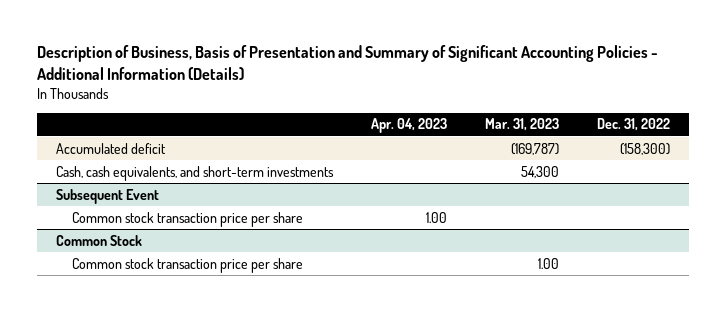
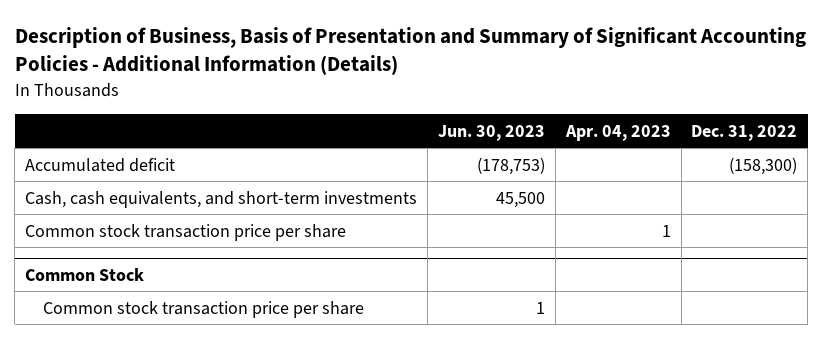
- | Apr. 04, 2023 | Mar. 31, 2023 | Dec. 31, 2022
+ | Jun. 30, 2023 | Apr. 04, 2023 | Dec. 31, 2022
- Subsequent Event
- Common stock transaction price per share | 1.00 | |
+ Common stock transaction price per share | | 1 |

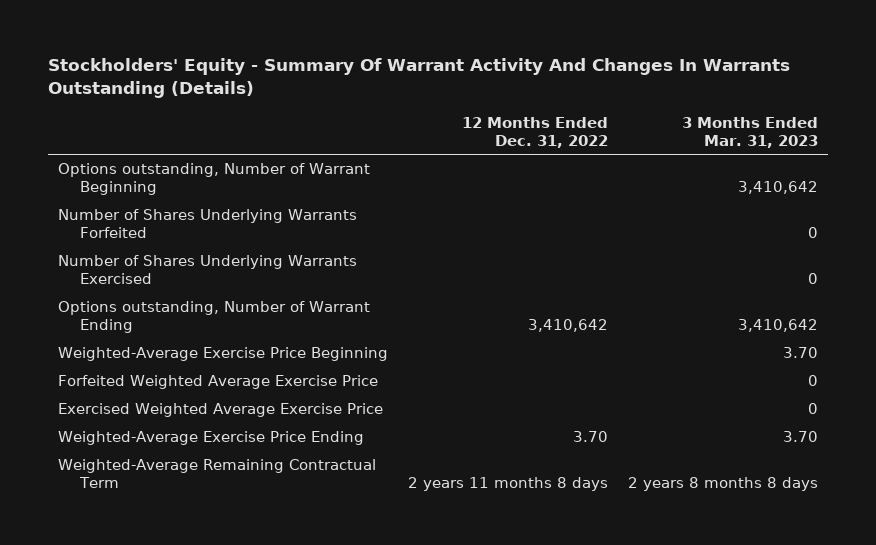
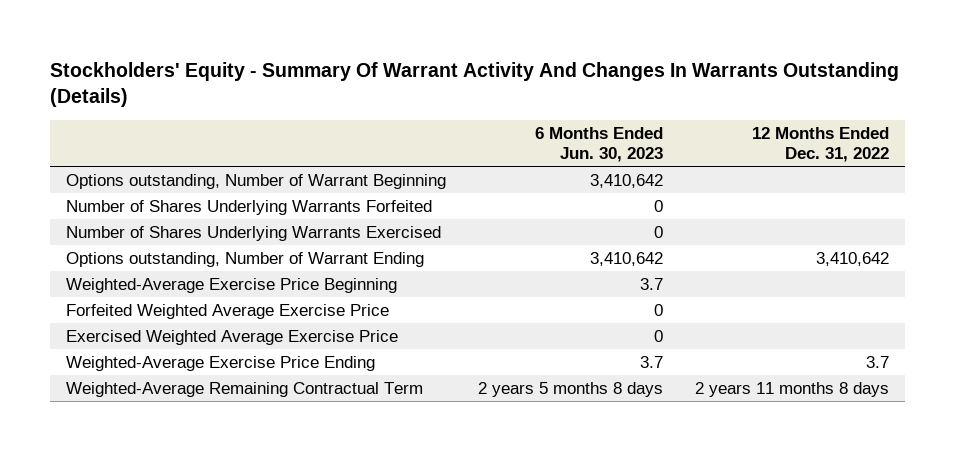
- | 12 Months Ended Dec. 31, 2022 | 3 Months Ended Mar. 31, 2023
+ | 6 Months Ended Jun. 30, 2023 | 12 Months Ended Dec. 31, 2022
- Weighted-Average Exercise Price Ending | 3.70 | 3.70
+ Weighted-Average Exercise Price Ending | 3.7 | 3.7

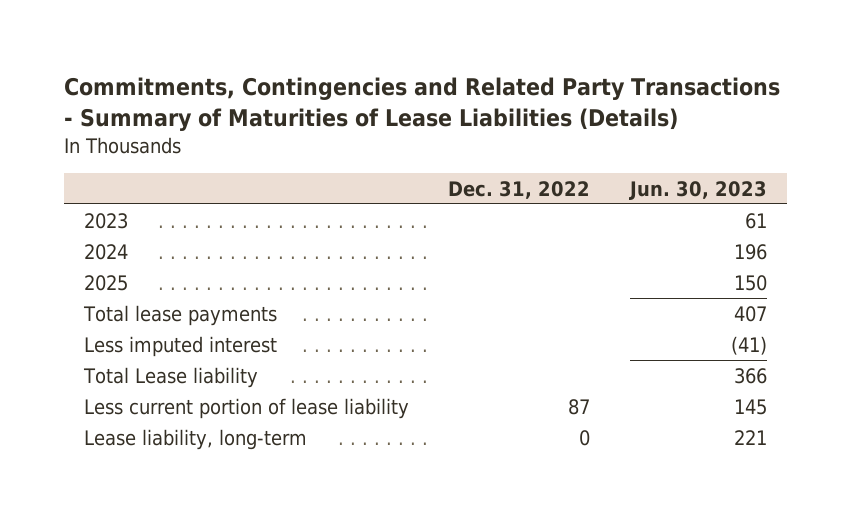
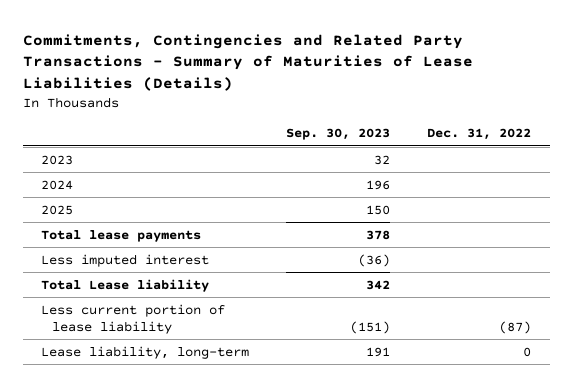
- | Dec. 31, 2022 | Jun. 30, 2023
+ | Sep. 30, 2023 | Dec. 31, 2022
- Less current portion of lease liability | 87 | 145
+ Less current portion of lease liability | (151) | (87)

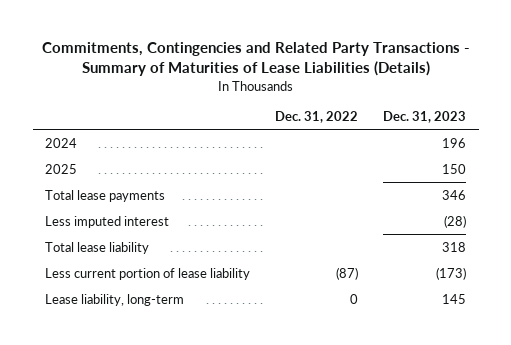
- | Sep. 30, 2023 | Dec. 31, 2022
+ | Dec. 31, 2022 | Dec. 31, 2023
- 2023 | 32 |
- Total Lease liability | 342 |
+ Total lease liability | | 318

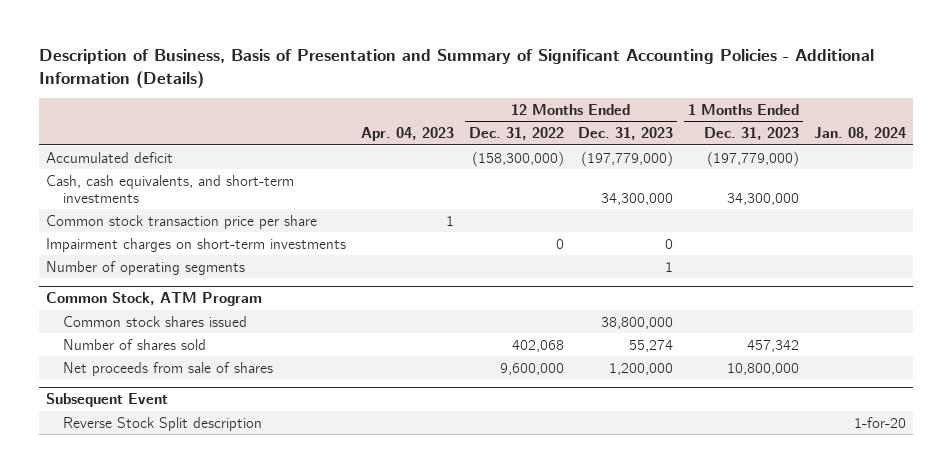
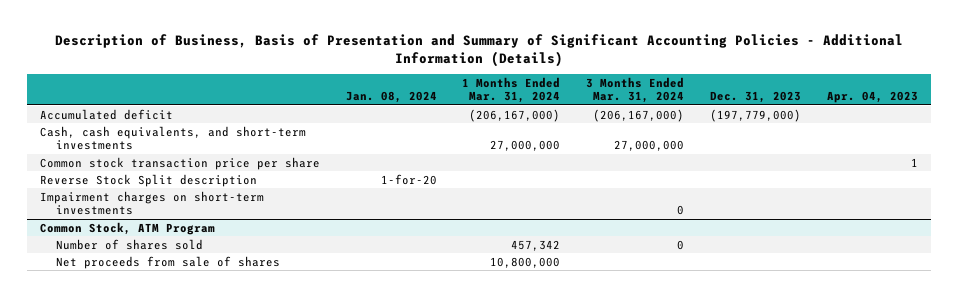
- | Apr. 04, 2023 | 12 Months Ended Dec. 31, 2022 | 12 Months Ended Dec. 31, 2023 | 1 Months Ended Dec. 31, 2023 | Jan. 08, 2024
+ | Jan. 08, 2024 | 1 Months Ended Mar. 31, 2024 | 3 Months Ended Mar. 31, 2024 | Dec. 31, 2023 | Apr. 04, 2023
+ Reverse Stock Split description | 1-for-20 | | | |
- Number of operating segments | | | 1 | |
@ Common Stock, ATM Program
- Common stock shares issued | | | 38,800,000 | |
- Subsequent Event
- Reverse Stock Split description | | | | | 1-for-20

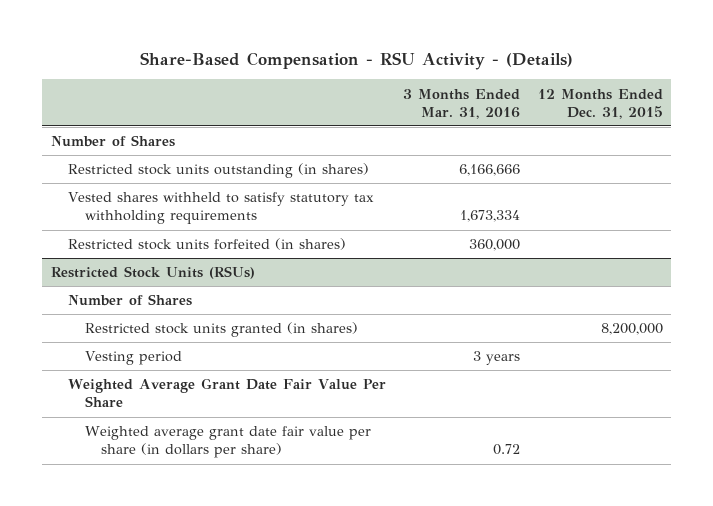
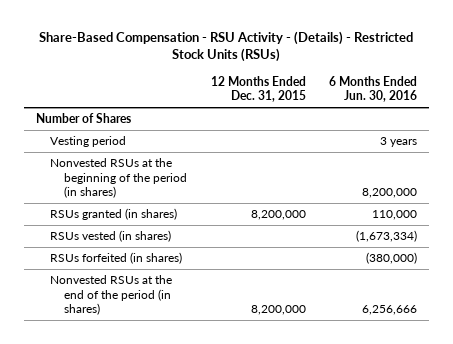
- Share-Based Compensation - RSU Activity - (Details)
+ Share-Based Compensation - RSU Activity - (Details) - Restricted Stock Units (RSUs)
- | 3 Months Ended Mar. 31, 2016 | 12 Months Ended Dec. 31, 2015
+ | 12 Months Ended Dec. 31, 2015 | 6 Months Ended Jun. 30, 2016
- Restricted stock units outstanding (in shares) | 6,166,666 |
- Vested shares withheld to satisfy statutory tax withholding requirements | 1,673,334 |
- Restricted stock units forfeited (in shares) | 360,000 |
- Restricted Stock Units (RSUs)
- Number of Shares
- Restricted stock units granted (in shares) | | 8,200,000
- Vesting period | 3 years |
- Weighted Average Grant Date Fair Value Per Share
- Weighted average grant date fair value per share (in dollars per share) | 0.72 |
+ Vesting period | | 3 years
+ Nonvested RSUs at the beginning of the period (in shares) | | 8,200,000
+ RSUs granted (in shares) | 8,200,000 | 110,000
+ RSUs vested (in shares) | | (1,673,334)
+ RSUs forfeited (in shares) | | (380,000)
+ Nonvested RSUs at the end of the period (in shares) | 8,200,000 | 6,256,666

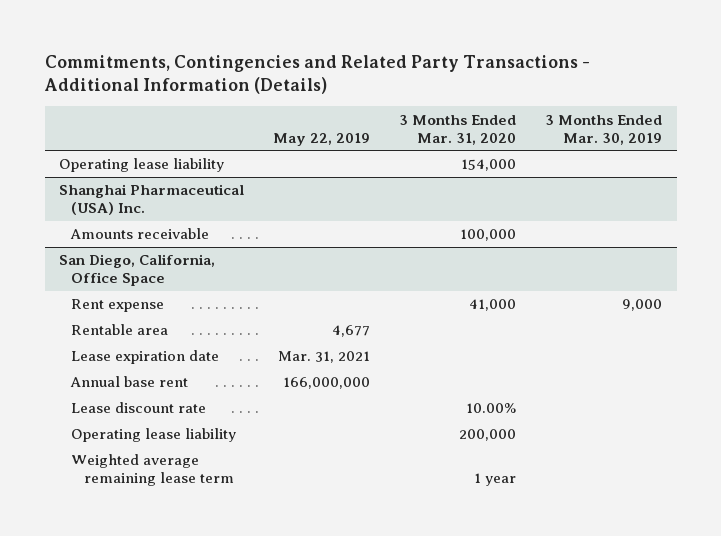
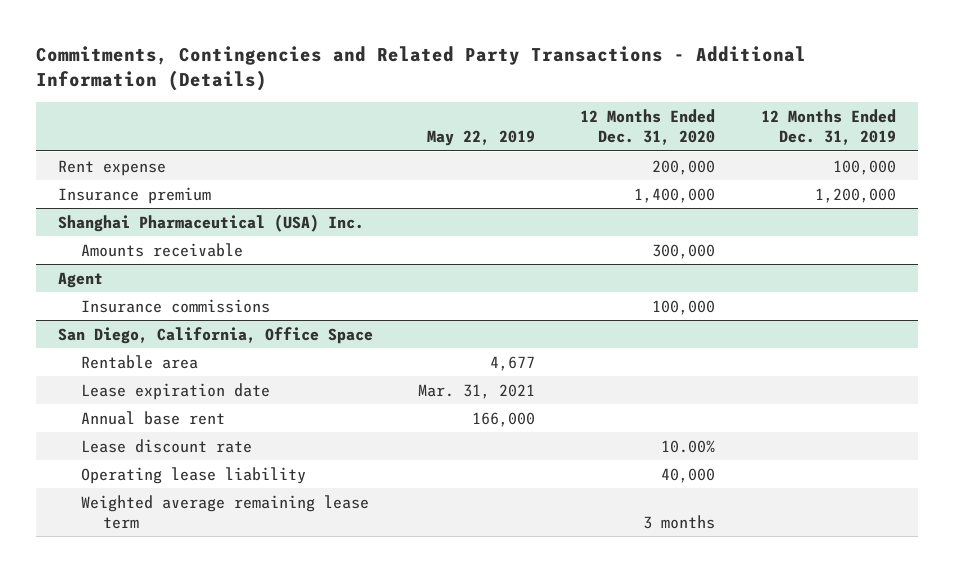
- | May 22, 2019 | 3 Months Ended Mar. 31, 2020 | 3 Months Ended Mar. 30, 2019
+ | May 22, 2019 | 12 Months Ended Dec. 31, 2020 | 12 Months Ended Dec. 31, 2019
- Operating lease liability | | 154,000 |
+ Rent expense | | 200,000 | 100,000
+ Insurance premium | | 1,400,000 | 1,200,000
+ Agent
+ Insurance commissions | | 100,000 |
@ San Diego, California, Office Space
- Rent expense | | 41,000 | 9,000
- Annual base rent | 166,000,000 | |
+ Annual base rent | 166,000 | |

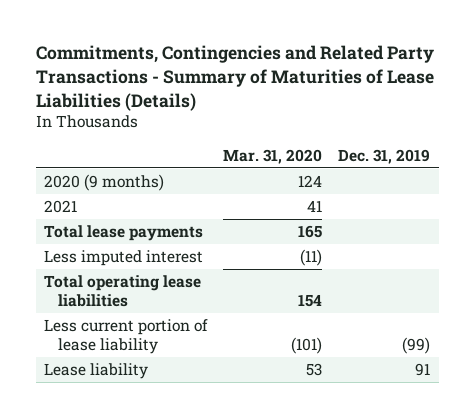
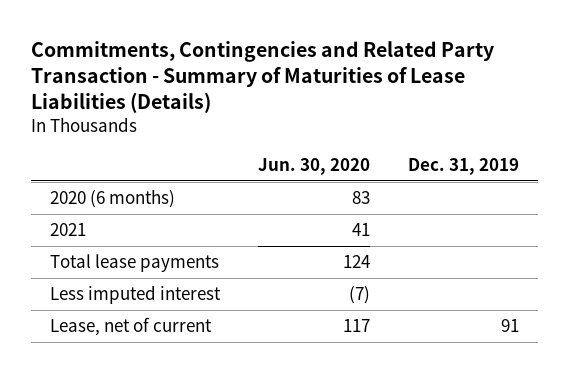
- Commitments, Contingencies and Related Party Transactions - Summary of Maturities of Lease Liabilities (Details)
+ Commitments, Contingencies and Related Party Transaction - Summary of Maturities of Lease Liabilities (Details)
- | Mar. 31, 2020 | Dec. 31, 2019
+ | Jun. 30, 2020 | Dec. 31, 2019
- 2020 (9 months) | 124 |
+ 2020 (6 months) | 83 |
- Total operating lease liabilities | 154 |
- Less current portion of lease liability | (101) | (99)
- Lease liability | 53 | 91
+ Lease, net of current | 117 | 91

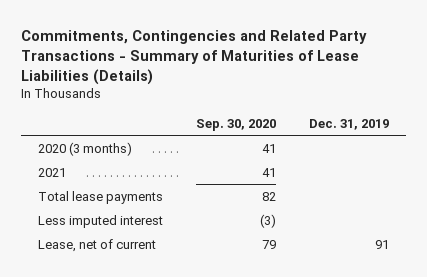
- Commitments, Contingencies and Related Party Transaction - Summary of Maturities of Lease Liabilities (Details)
+ Commitments, Contingencies and Related Party Transactions - Summary of Maturities of Lease Liabilities (Details)
- | Jun. 30, 2020 | Dec. 31, 2019
+ | Sep. 30, 2020 | Dec. 31, 2019
- 2020 (6 months) | 83 |
+ 2020 (3 months) | 41 |

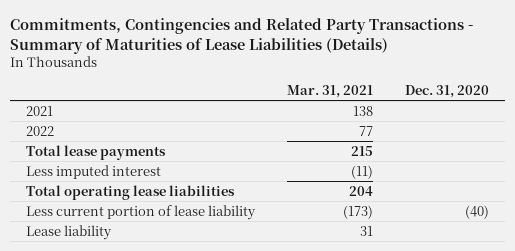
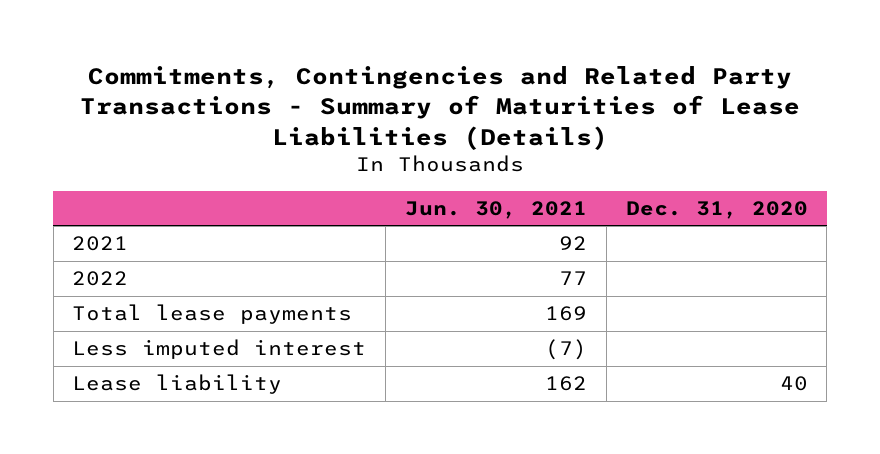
- | Mar. 31, 2021 | Dec. 31, 2020
+ | Jun. 30, 2021 | Dec. 31, 2020
- Total operating lease liabilities | 204 |
- Less current portion of lease liability | (173) | (40)
- Lease liability | 31 |
+ Lease liability | 162 | 40

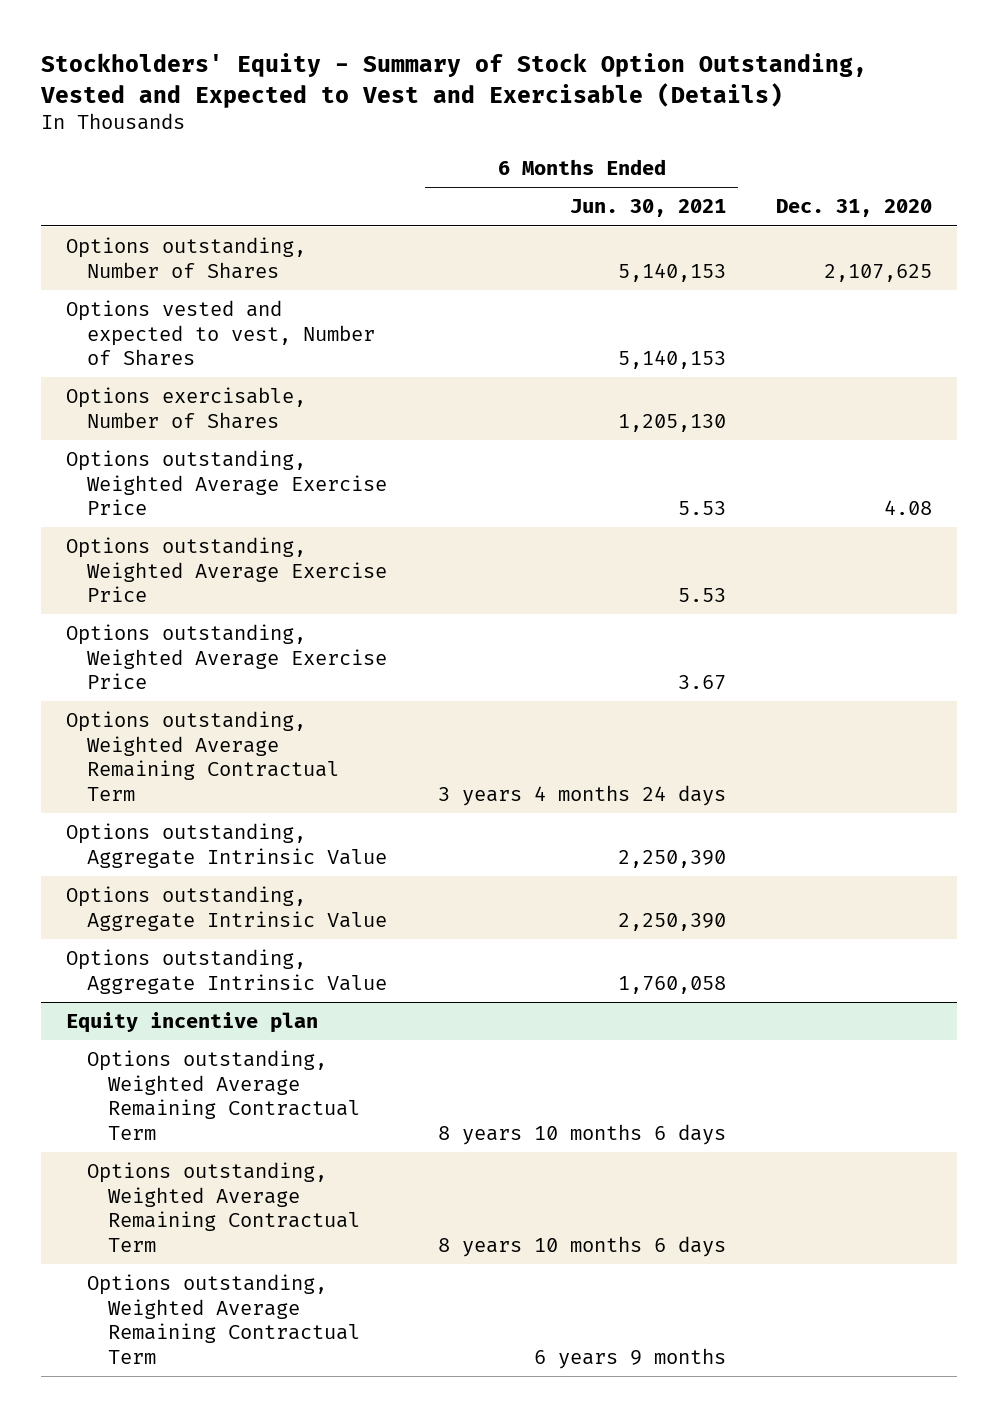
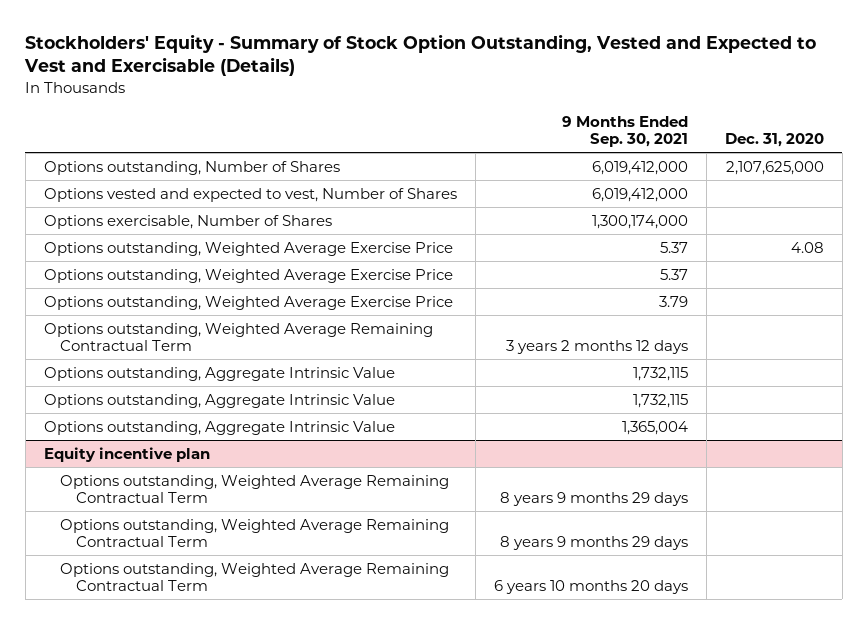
- | 6 Months Ended Jun. 30, 2021 | Dec. 31, 2020
+ | 9 Months Ended Sep. 30, 2021 | Dec. 31, 2020
- Options outstanding, Number of Shares | 5,140,153 | 2,107,625
+ Options outstanding, Number of Shares | 6,019,412,000 | 2,107,625,000

